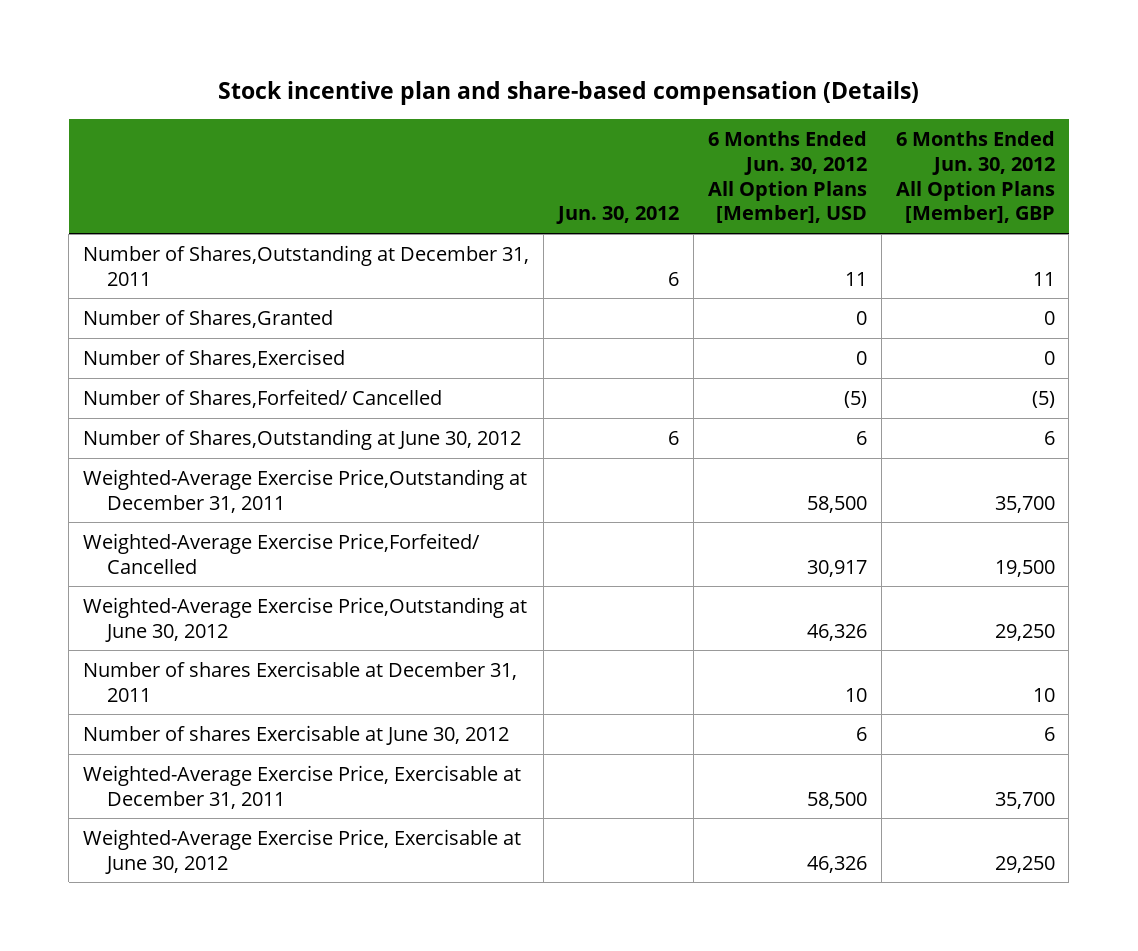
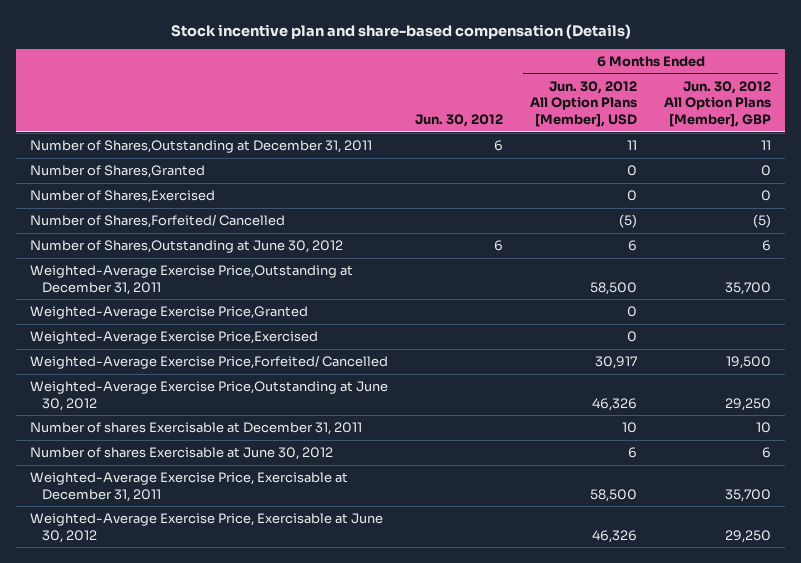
+ Weighted-Average Exercise Price,Granted | | 0 |
+ Weighted-Average Exercise Price,Exercised | | 0 |

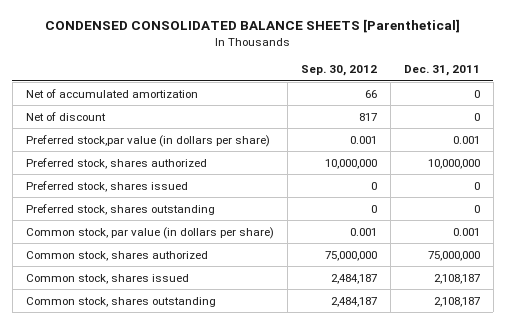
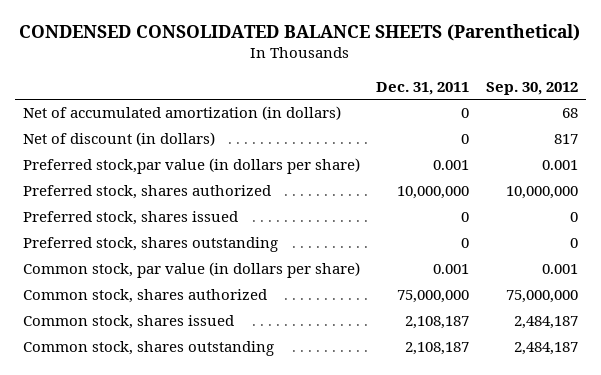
- CONDENSED CONSOLIDATED BALANCE SHEETS [Parenthetical]
+ CONDENSED CONSOLIDATED BALANCE SHEETS (Parenthetical)
- | Sep. 30, 2012 | Dec. 31, 2011
+ | Dec. 31, 2011 | Sep. 30, 2012
- Net of accumulated amortization | 66 | 0
- Net of discount | 817 | 0
+ Net of accumulated amortization (in dollars) | 0 | 68
+ Net of discount (in dollars) | 0 | 817

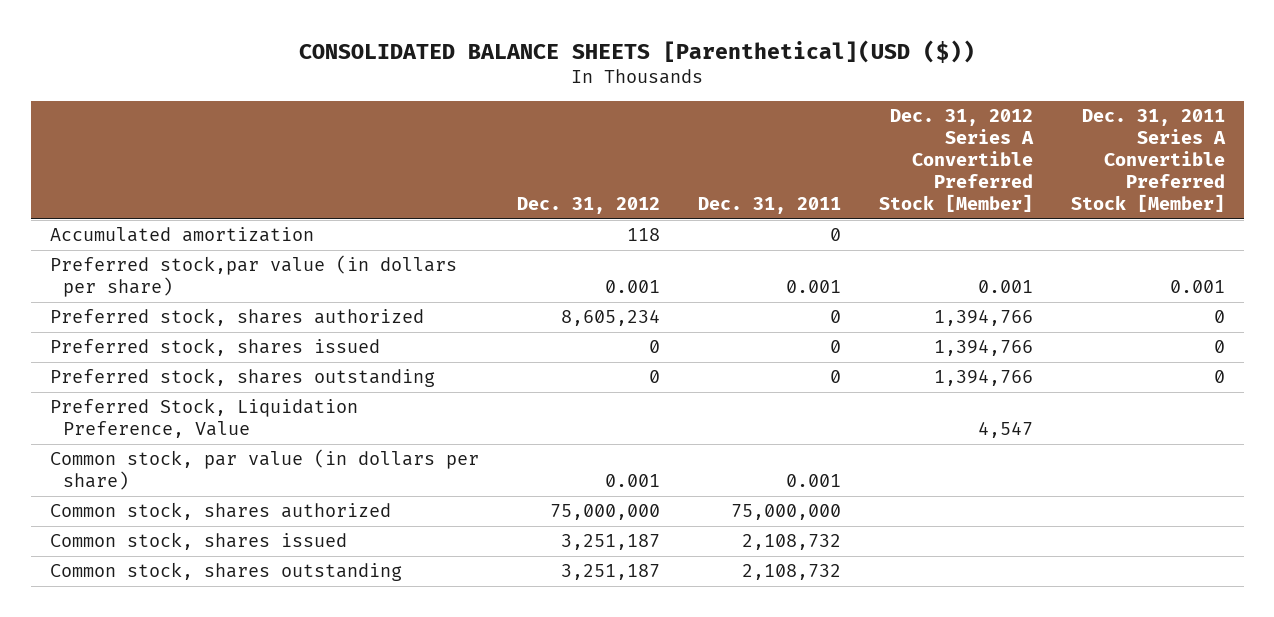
- CONDENSED CONSOLIDATED BALANCE SHEETS (Parenthetical)
+ CONSOLIDATED BALANCE SHEETS [Parenthetical](USD ($))
- | Dec. 31, 2011 | Sep. 30, 2012
+ | Dec. 31, 2012 | Dec. 31, 2011 | Dec. 31, 2012 Series A Convertible Preferred Stock [Member] | Dec. 31, 2011 Series A Convertible Preferred Stock [Member]
- Net of accumulated amortization (in dollars) | 0 | 68
- Net of discount (in dollars) | 0 | 817
+ Accumulated amortization | 118 | 0 | |
- Preferred stock, shares authorized | 10,000,000 | 10,000,000
+ Preferred stock, shares authorized | 8,605,234 | 0 | 1,394,766 | 0
+ Preferred Stock, Liquidation Preference, Value | | | 4,547 |
- Common stock, shares issued | 2,108,187 | 2,484,187
- Common stock, shares outstanding | 2,108,187 | 2,484,187
+ Common stock, shares issued | 3,251,187 | 2,108,732 | |
+ Common stock, shares outstanding | 3,251,187 | 2,108,732 | |

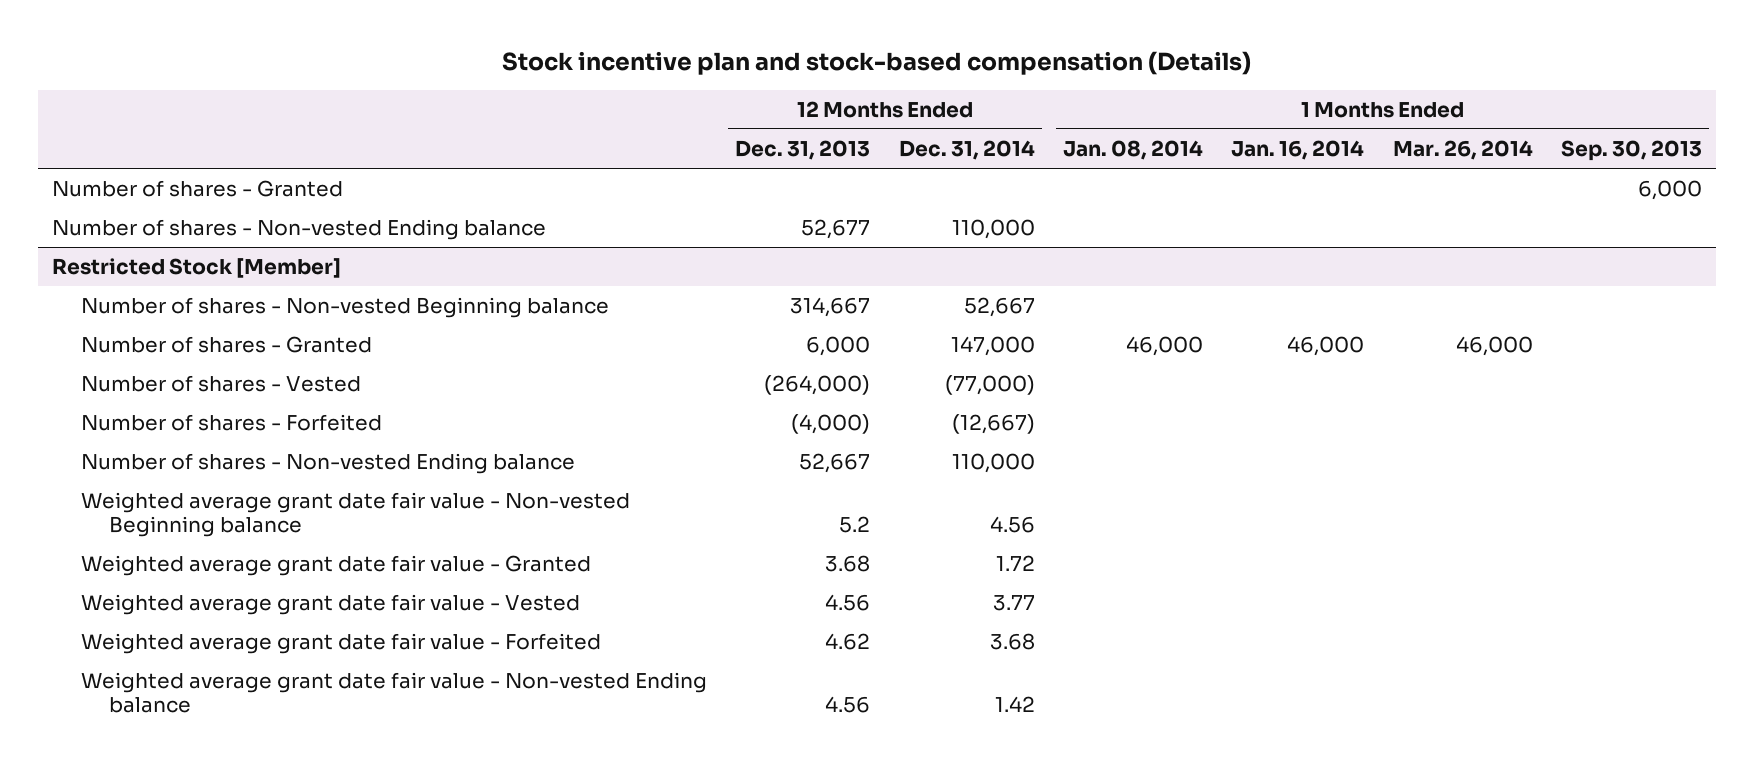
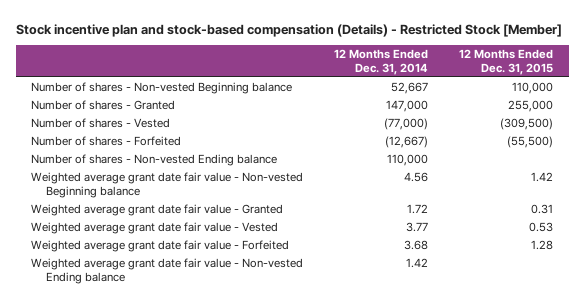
- Stock incentive plan and stock-based compensation (Details)
+ Stock incentive plan and stock-based compensation (Details) - Restricted Stock [Member]
- | 12 Months Ended Dec. 31, 2013 | 12 Months Ended Dec. 31, 2014 | 1 Months Ended Jan. 08, 2014 | 1 Months Ended Jan. 16, 2014 | 1 Months Ended Mar. 26, 2014 | 1 Months Ended Sep. 30, 2013
+ | 12 Months Ended Dec. 31, 2014 | 12 Months Ended Dec. 31, 2015
- Number of shares - Granted | | | | | | 6,000
- Number of shares - Non-vested Ending balance | 52,677 | 110,000 | | | |
- Restricted Stock [Member]

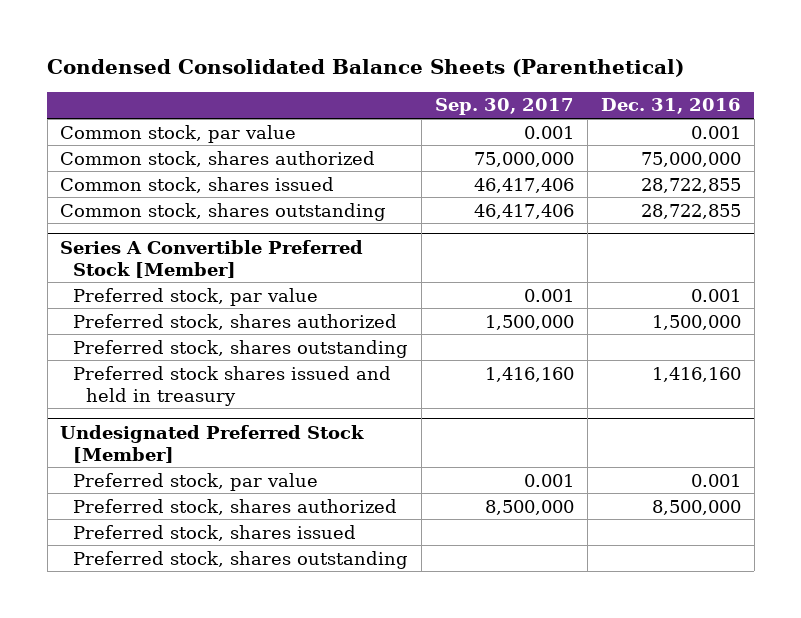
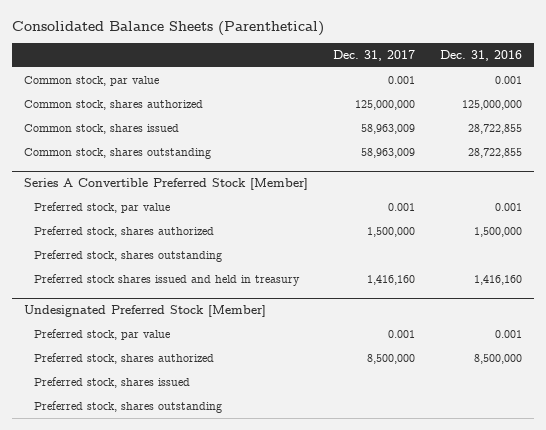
- Condensed Consolidated Balance Sheets (Parenthetical)
+ Consolidated Balance Sheets (Parenthetical)
- | Sep. 30, 2017 | Dec. 31, 2016
+ | Dec. 31, 2017 | Dec. 31, 2016
- Common stock, shares authorized | 75,000,000 | 75,000,000
+ Common stock, shares authorized | 125,000,000 | 125,000,000

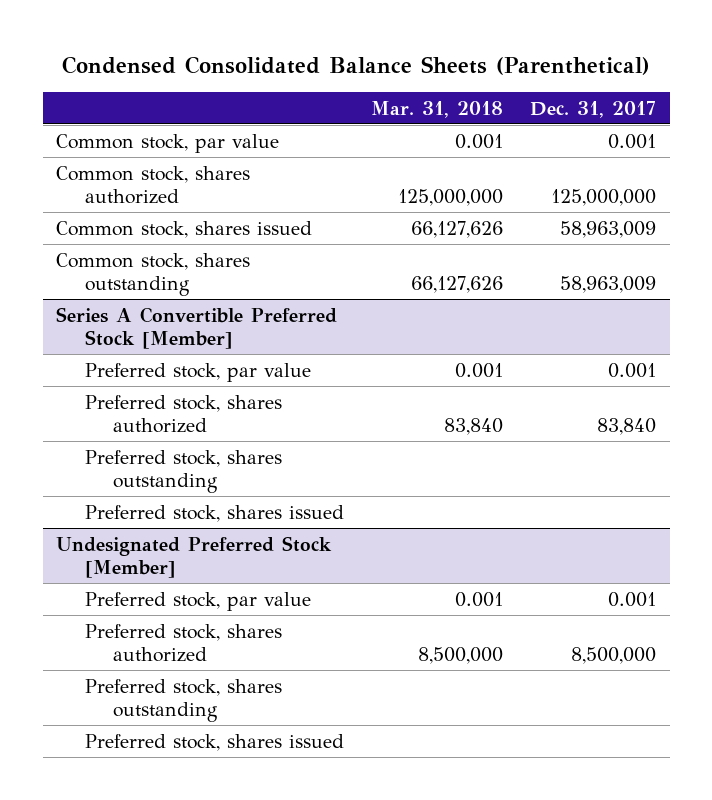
- Consolidated Balance Sheets (Parenthetical)
+ Condensed Consolidated Balance Sheets (Parenthetical)
- | Dec. 31, 2017 | Dec. 31, 2016
+ | Mar. 31, 2018 | Dec. 31, 2017
@ Series A Convertible Preferred Stock [Member]
- Preferred stock, shares authorized | 1,500,000 | 1,500,000
+ Preferred stock, shares authorized | 83,840 | 83,840
- Preferred stock shares issued and held in treasury | 1,416,160 | 1,416,160
+ Preferred stock, shares issued
@ Undesignated Preferred Stock [Member]
moved down: Preferred stock, shares issued

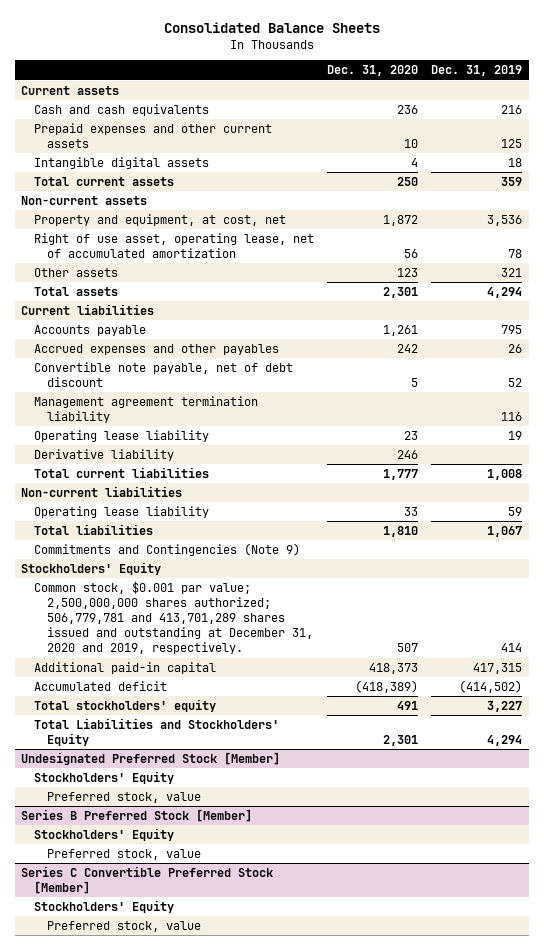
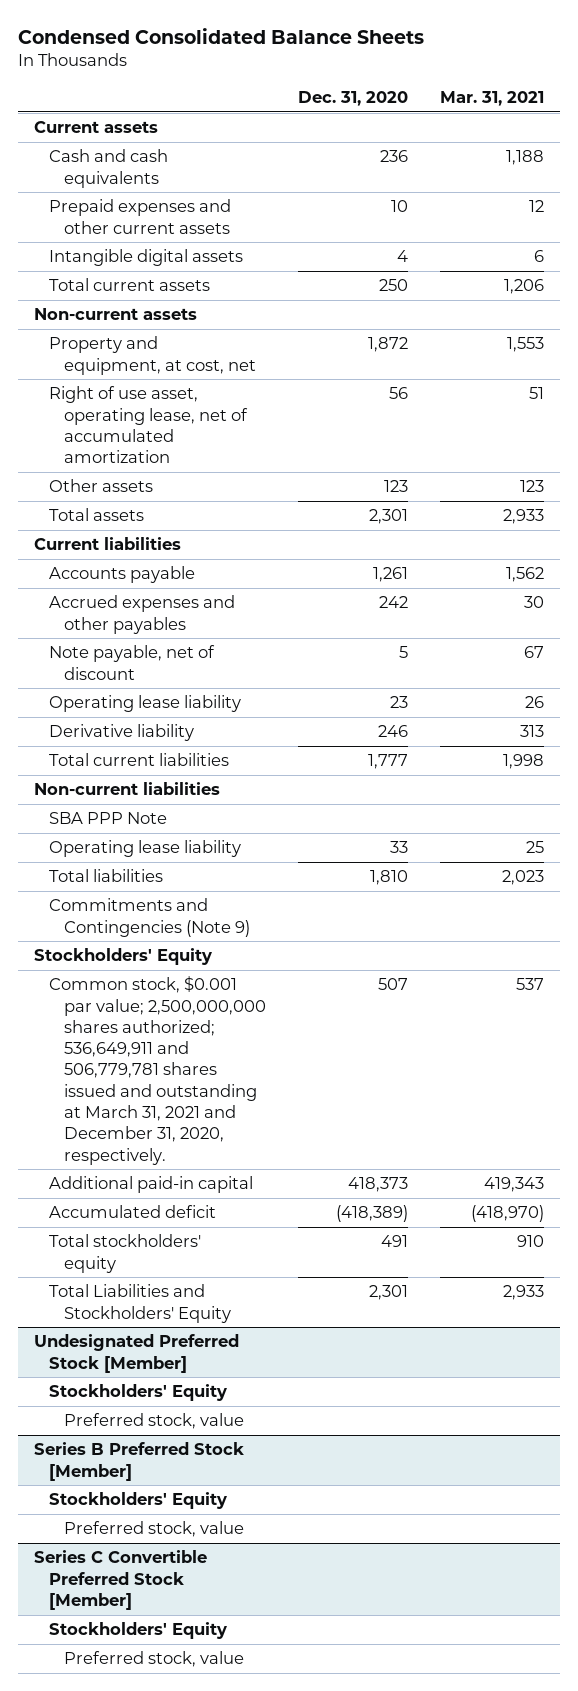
- Consolidated Balance Sheets
+ Condensed Consolidated Balance Sheets
- | Dec. 31, 2020 | Dec. 31, 2019
+ | Dec. 31, 2020 | Mar. 31, 2021
- Convertible note payable, net of debt discount | 5 | 52
- Management agreement termination liability | | 116
+ Note payable, net of discount | 5 | 67
+ SBA PPP Note
- Common stock, $0.001 par value; 2,500,000,000 shares authorized; 506,779,781 and 413,701,289 shares issued and outstanding at December 31, 2020 and 2019, respectively. | 507 | 414
+ Common stock, $0.001 par value; 2,500,000,000 shares authorized; 536,649,911 and 506,779,781 shares issued and outstanding at March 31, 2021 and December 31, 2020, respectively. | 507 | 537

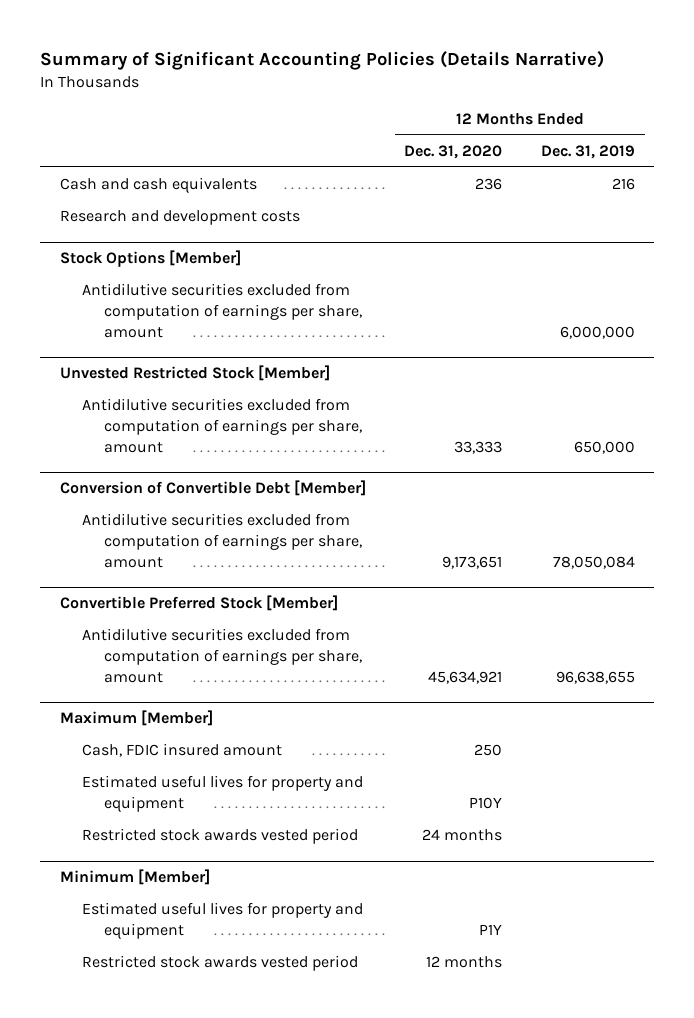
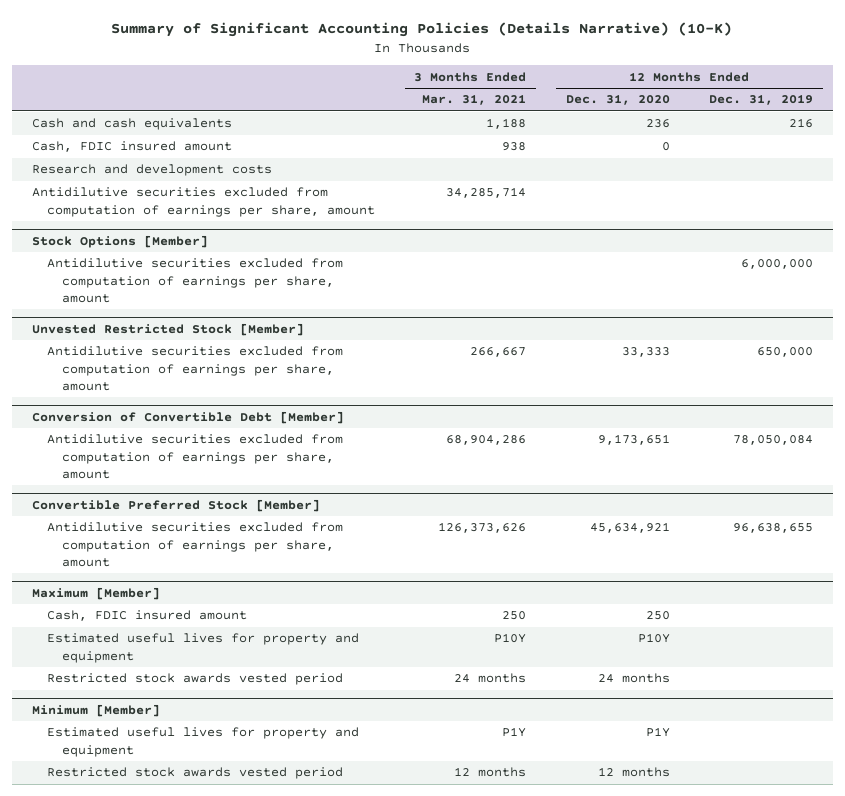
- Summary of Significant Accounting Policies (Details Narrative)
+ Summary of Significant Accounting Policies (Details Narrative) (10-K)
- | 12 Months Ended Dec. 31, 2020 | 12 Months Ended Dec. 31, 2019
+ | 3 Months Ended Mar. 31, 2021 | 12 Months Ended Dec. 31, 2020 | 12 Months Ended Dec. 31, 2019
+ Cash, FDIC insured amount | 938 | 0 |
+ Antidilutive securities excluded from computation of earnings per share, amount | 34,285,714 | |

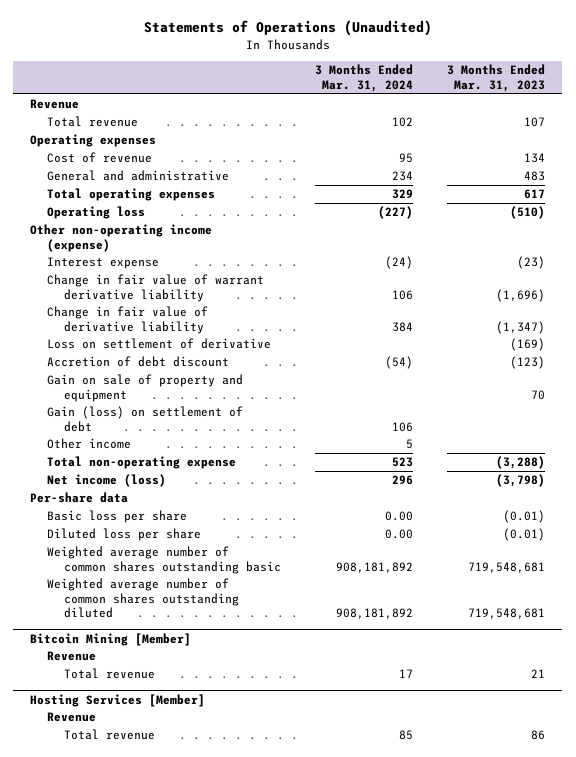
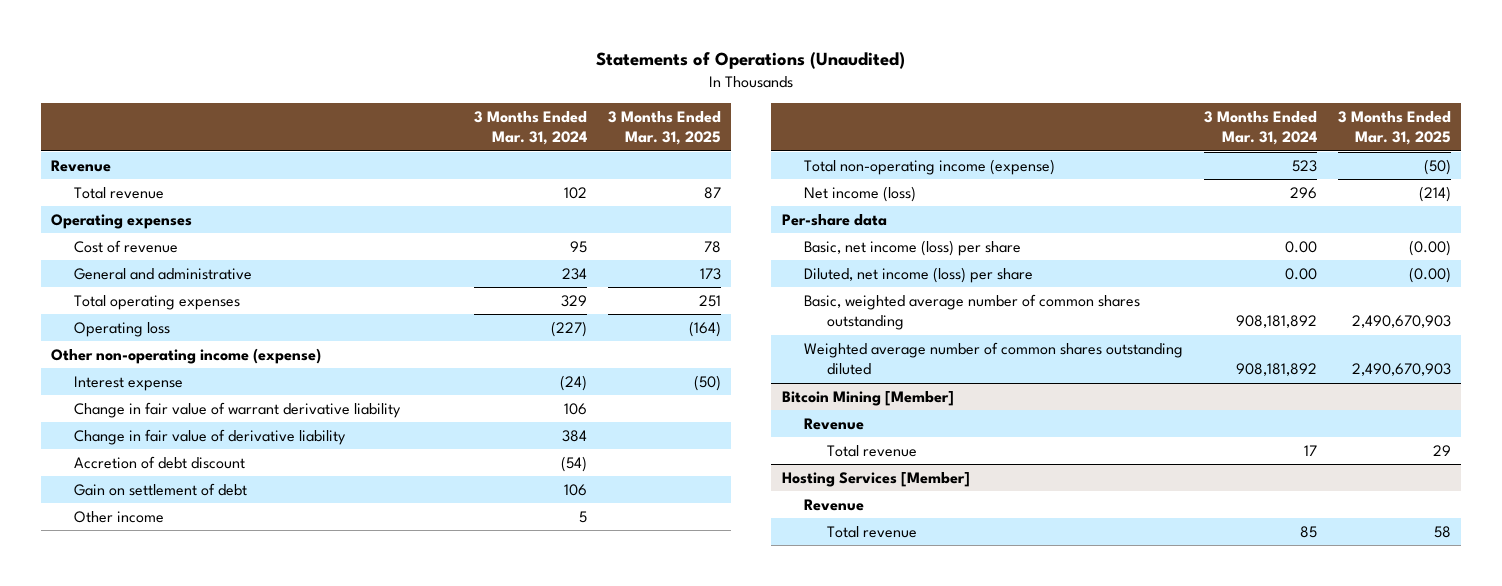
- | 3 Months Ended Mar. 31, 2024 | 3 Months Ended Mar. 31, 2023
+ | 3 Months Ended Mar. 31, 2024 | 3 Months Ended Mar. 31, 2025
- Loss on settlement of derivative | | (169)
- Gain on sale of property and equipment | | 70
- Gain (loss) on settlement of debt | 106 |
+ Gain on settlement of debt | 106 |
- Total non-operating expense | 523 | (3,288)
+ Total non-operating income (expense) | 523 | (50)
- Basic loss per share | 0.00 | (0.01)
- Diluted loss per share | 0.00 | (0.01)
- Weighted average number of common shares outstanding basic | 908,181,892 | 719,548,681
+ Basic, net income (loss) per share | 0.00 | (0.00)
+ Diluted, net income (loss) per share | 0.00 | (0.00)
+ Basic, weighted average number of common shares outstanding | 908,181,892 | 2,490,670,903

